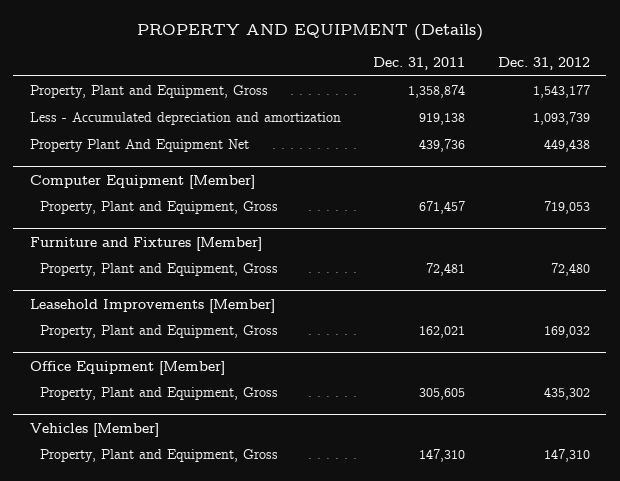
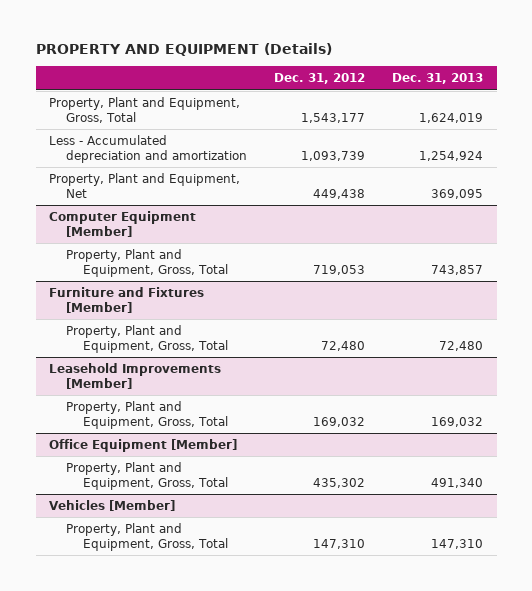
- | Dec. 31, 2011 | Dec. 31, 2012
+ | Dec. 31, 2012 | Dec. 31, 2013
- Property, Plant and Equipment, Gross | 1,358,874 | 1,543,177
+ Property, Plant and Equipment, Gross, Total | 1,543,177 | 1,624,019
- Property Plant And Equipment Net | 439,736 | 449,438
+ Property, Plant and Equipment, Net | 449,438 | 369,095
@ Computer Equipment [Member]
- Property, Plant and Equipment, Gross | 671,457 | 719,053
+ Property, Plant and Equipment, Gross, Total | 719,053 | 743,857
@ Furniture and Fixtures [Member]
- Property, Plant and Equipment, Gross | 72,481 | 72,480
+ Property, Plant and Equipment, Gross, Total | 72,480 | 72,480
@ Leasehold Improvements [Member]
- Property, Plant and Equipment, Gross | 162,021 | 169,032
+ Property, Plant and Equipment, Gross, Total | 169,032 | 169,032
@ Office Equipment [Member]
- Property, Plant and Equipment, Gross | 305,605 | 435,302
+ Property, Plant and Equipment, Gross, Total | 435,302 | 491,340
@ Vehicles [Member]
- Property, Plant and Equipment, Gross | 147,310 | 147,310
+ Property, Plant and Equipment, Gross, Total | 147,310 | 147,310

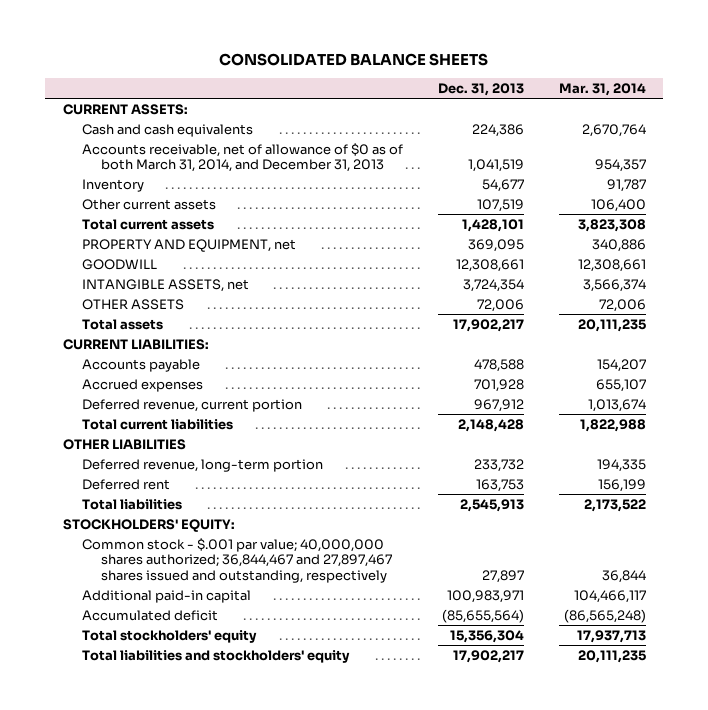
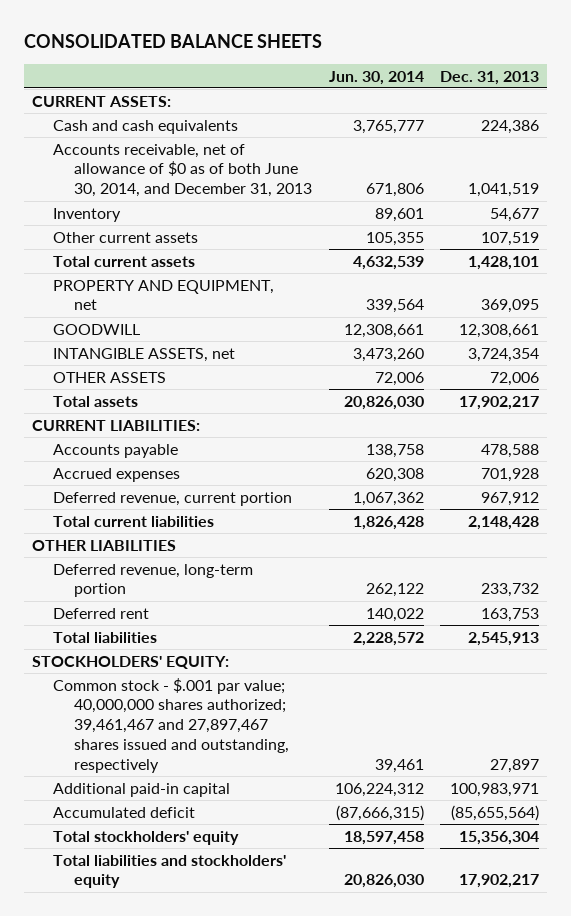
- | Dec. 31, 2013 | Mar. 31, 2014
+ | Jun. 30, 2014 | Dec. 31, 2013
- Accounts receivable, net of allowance of $0 as of both March 31, 2014, and December 31, 2013 | 1,041,519 | 954,357
+ Accounts receivable, net of allowance of $0 as of both June 30, 2014, and December 31, 2013 | 671,806 | 1,041,519
- Common stock - $.001 par value; 40,000,000 shares authorized; 36,844,467 and 27,897,467 shares issued and outstanding, respectively | 27,897 | 36,844
+ Common stock - $.001 par value; 40,000,000 shares authorized; 39,461,467 and 27,897,467 shares issued and outstanding, respectively | 39,461 | 27,897

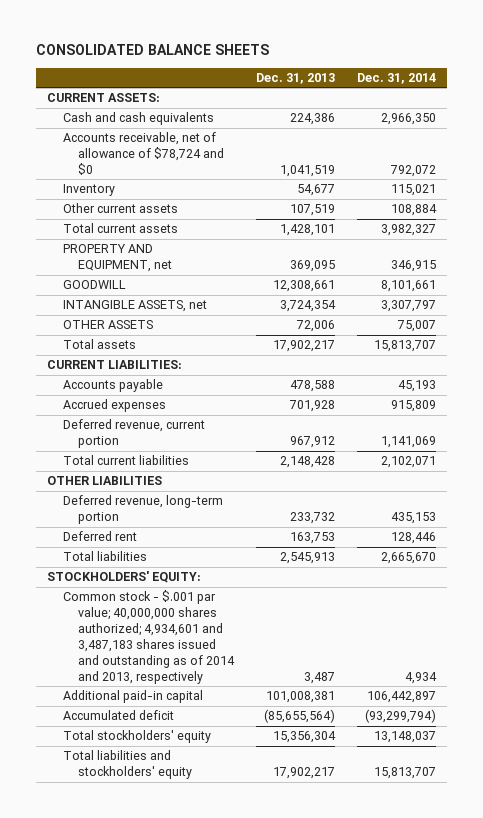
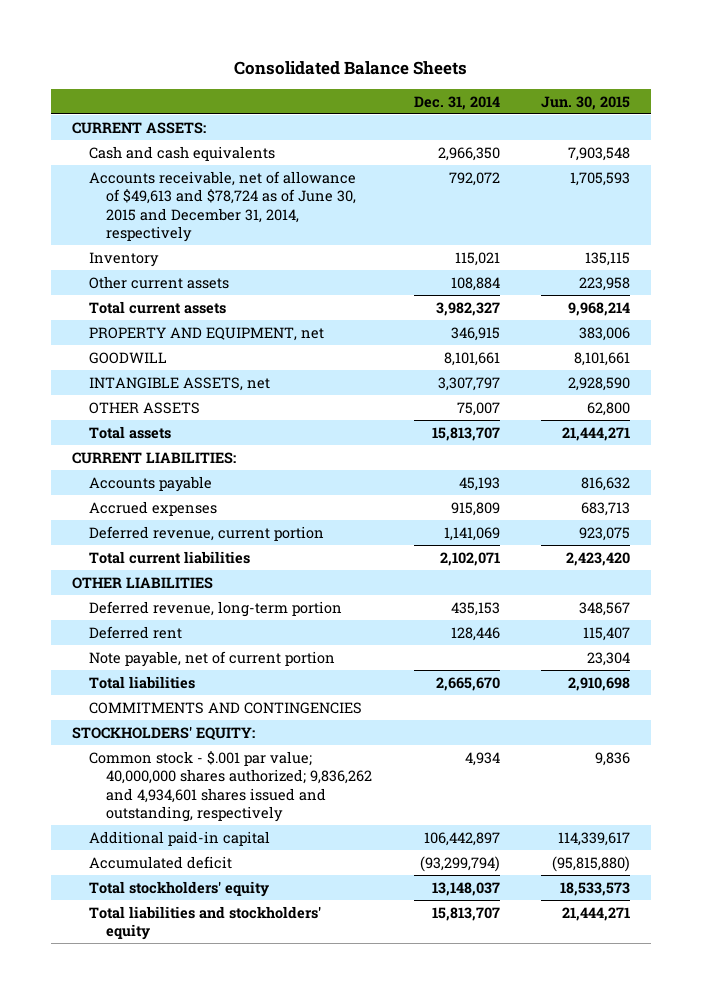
- CONSOLIDATED BALANCE SHEETS
+ Consolidated Balance Sheets
- | Dec. 31, 2013 | Dec. 31, 2014
+ | Dec. 31, 2014 | Jun. 30, 2015
- Accounts receivable, net of allowance of $78,724 and $0 | 1,041,519 | 792,072
+ Accounts receivable, net of allowance of $49,613 and $78,724 as of June 30, 2015 and December 31, 2014, respectively | 792,072 | 1,705,593
+ Note payable, net of current portion | | 23,304
+ COMMITMENTS AND CONTINGENCIES
- Common stock - $.001 par value; 40,000,000 shares authorized; 4,934,601 and 3,487,183 shares issued and outstanding as of 2014 and 2013, respectively | 3,487 | 4,934
+ Common stock - $.001 par value; 40,000,000 shares authorized; 9,836,262 and 4,934,601 shares issued and outstanding, respectively | 4,934 | 9,836

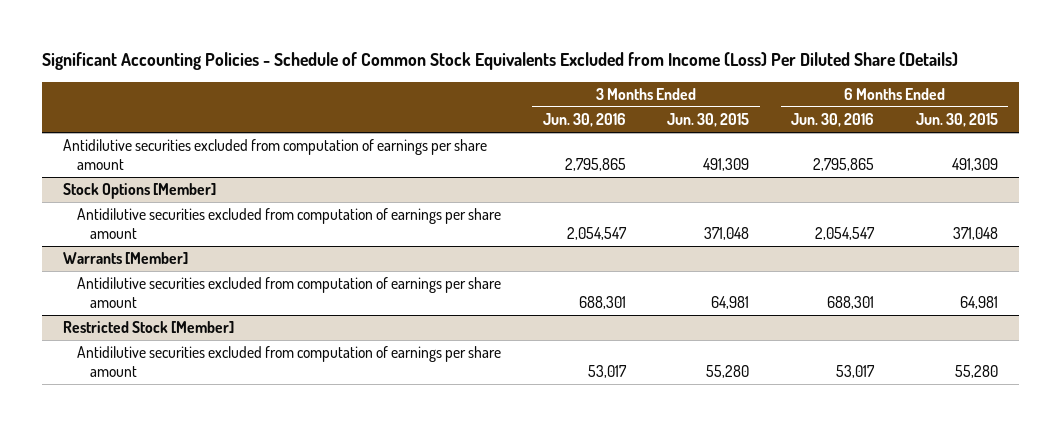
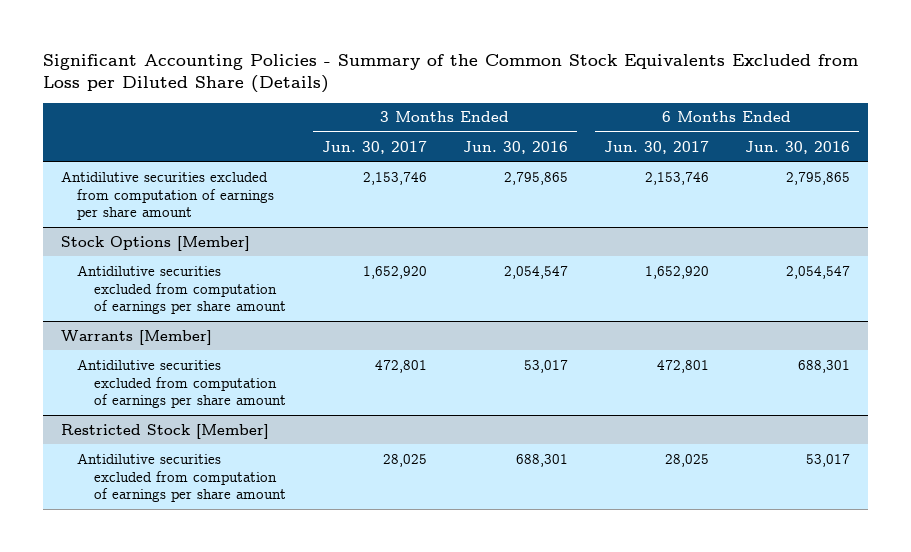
- Significant Accounting Policies - Schedule of Common Stock Equivalents Excluded from Income (Loss) Per Diluted Share (Details)
+ Significant Accounting Policies - Summary of the Common Stock Equivalents Excluded from Loss per Diluted Share (Details)
- | 3 Months Ended Jun. 30, 2016 | 3 Months Ended Jun. 30, 2015 | 6 Months Ended Jun. 30, 2016 | 6 Months Ended Jun. 30, 2015
+ | 3 Months Ended Jun. 30, 2017 | 3 Months Ended Jun. 30, 2016 | 6 Months Ended Jun. 30, 2017 | 6 Months Ended Jun. 30, 2016
@ Warrants [Member]
- Antidilutive securities excluded from computation of earnings per share amount | 688,301 | 64,981 | 688,301 | 64,981
+ Antidilutive securities excluded from computation of earnings per share amount | 472,801 | 53,017 | 472,801 | 688,301
@ Restricted Stock [Member]
- Antidilutive securities excluded from computation of earnings per share amount | 53,017 | 55,280 | 53,017 | 55,280
+ Antidilutive securities excluded from computation of earnings per share amount | 28,025 | 688,301 | 28,025 | 53,017

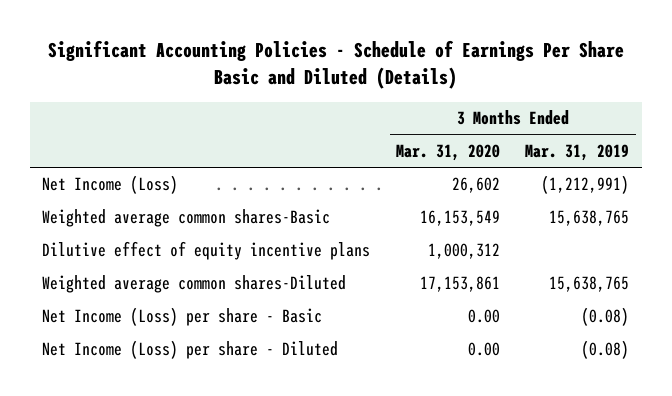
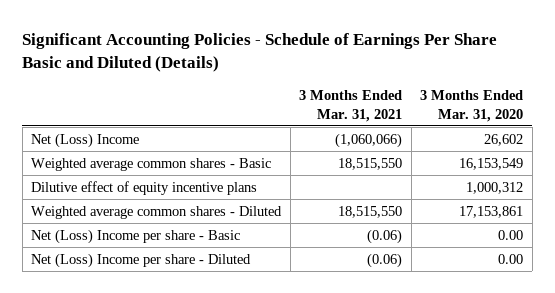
- | 3 Months Ended Mar. 31, 2020 | 3 Months Ended Mar. 31, 2019
+ | 3 Months Ended Mar. 31, 2021 | 3 Months Ended Mar. 31, 2020
- Net Income (Loss) | 26,602 | (1,212,991)
- Weighted average common shares-Basic | 16,153,549 | 15,638,765
+ Net (Loss) Income | (1,060,066) | 26,602
+ Weighted average common shares - Basic | 18,515,550 | 16,153,549
- Weighted average common shares-Diluted | 17,153,861 | 15,638,765
- Net Income (Loss) per share - Basic | 0.00 | (0.08)
- Net Income (Loss) per share - Diluted | 0.00 | (0.08)
+ Weighted average common shares - Diluted | 18,515,550 | 17,153,861
+ Net (Loss) Income per share - Basic | (0.06) | 0.00
+ Net (Loss) Income per share - Diluted | (0.06) | 0.00

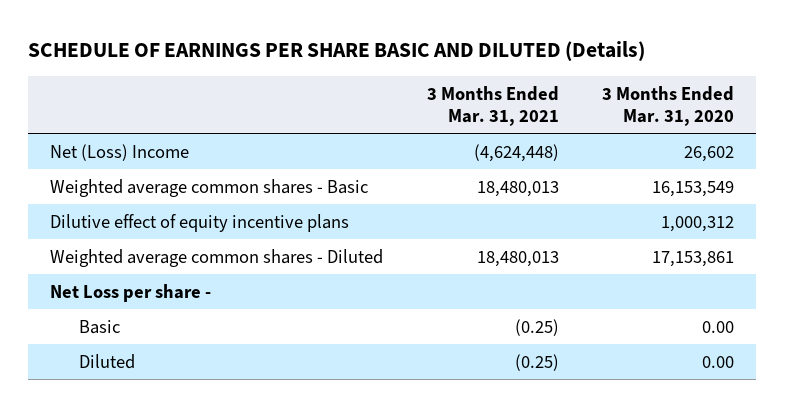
- Significant Accounting Policies - Schedule of Earnings Per Share Basic and Diluted (Details)
+ SCHEDULE OF EARNINGS PER SHARE BASIC AND DILUTED (Details)
- Net (Loss) Income | (1,060,066) | 26,602
- Weighted average common shares - Basic | 18,515,550 | 16,153,549
+ Net (Loss) Income | (4,624,448) | 26,602
+ Weighted average common shares - Basic | 18,480,013 | 16,153,549
- Weighted average common shares - Diluted | 18,515,550 | 17,153,861
- Net (Loss) Income per share - Basic | (0.06) | 0.00
- Net (Loss) Income per share - Diluted | (0.06) | 0.00
+ Weighted average common shares - Diluted | 18,480,013 | 17,153,861
+ Net Loss per share -
+ Basic | (0.25) | 0.00
+ Diluted | (0.25) | 0.00

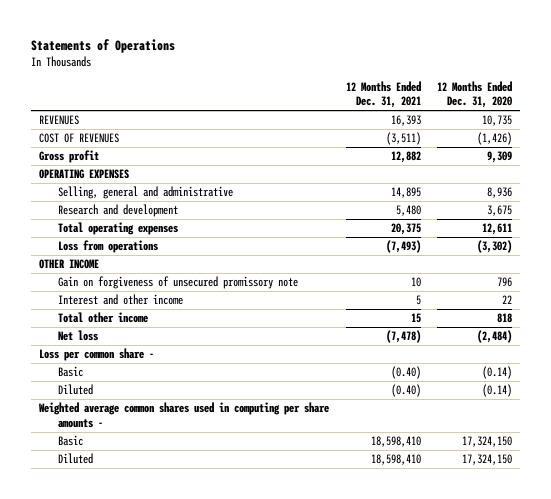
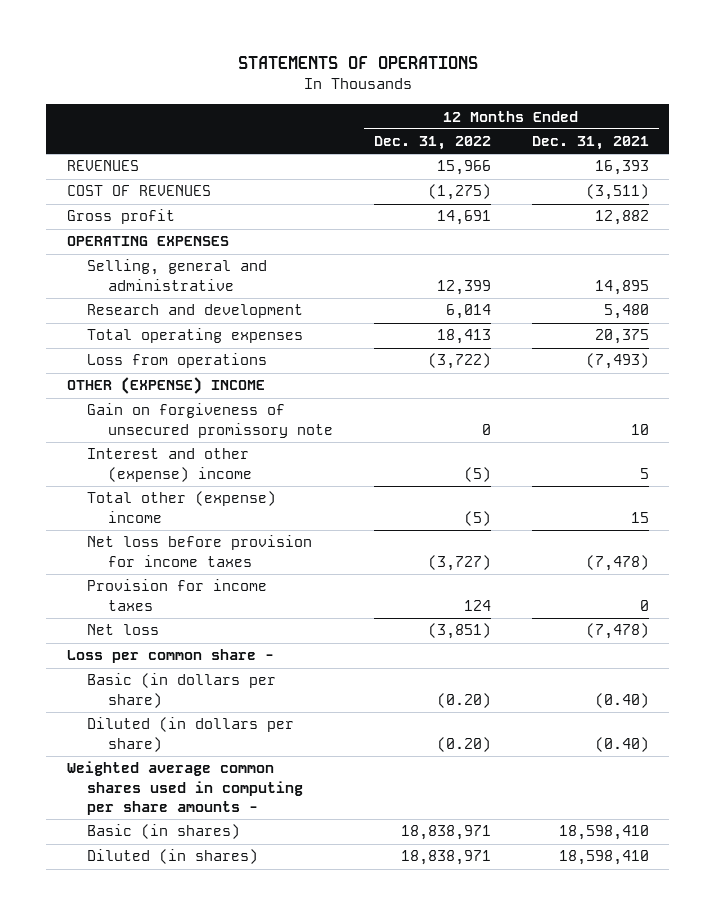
- Statements of Operations
+ STATEMENTS OF OPERATIONS
- | 12 Months Ended Dec. 31, 2021 | 12 Months Ended Dec. 31, 2020
+ | 12 Months Ended Dec. 31, 2022 | 12 Months Ended Dec. 31, 2021
- OTHER INCOME
+ OTHER (EXPENSE) INCOME
- Interest and other income | 5 | 22
- Total other income | 15 | 818
+ Interest and other (expense) income | (5) | 5
+ Total other (expense) income | (5) | 15
+ Net loss before provision for income taxes | (3,727) | (7,478)
+ Provision for income taxes | 124 | 0
- Basic | (0.40) | (0.14)
- Diluted | (0.40) | (0.14)
+ Basic (in dollars per share) | (0.20) | (0.40)
+ Diluted (in dollars per share) | (0.20) | (0.40)
- Basic | 18,598,410 | 17,324,150
- Diluted | 18,598,410 | 17,324,150
+ Basic (in shares) | 18,838,971 | 18,598,410
+ Diluted (in shares) | 18,838,971 | 18,598,410

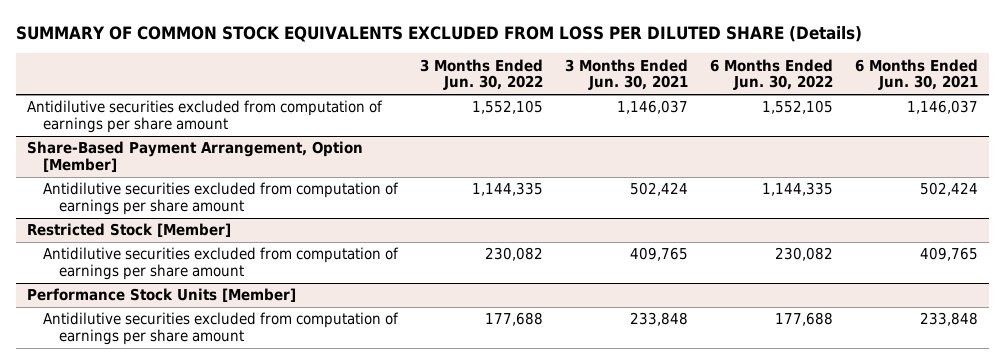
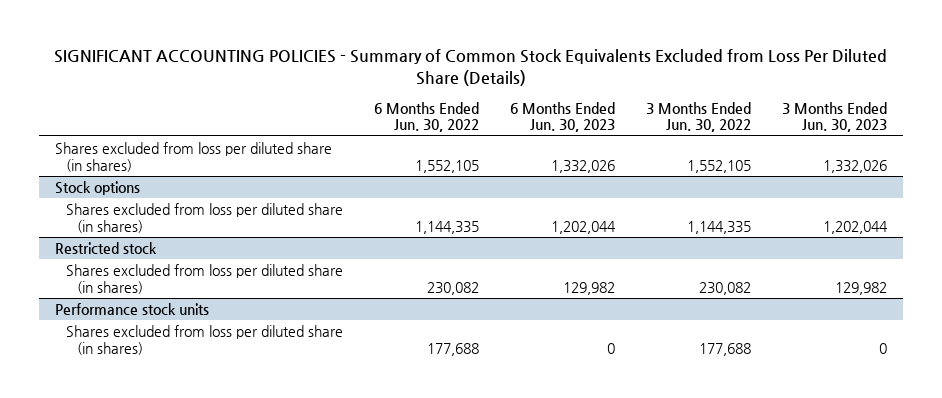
- SUMMARY OF COMMON STOCK EQUIVALENTS EXCLUDED FROM LOSS PER DILUTED SHARE (Details)
+ SIGNIFICANT ACCOUNTING POLICIES - Summary of Common Stock Equivalents Excluded from Loss Per Diluted Share (Details)
- | 3 Months Ended Jun. 30, 2022 | 3 Months Ended Jun. 30, 2021 | 6 Months Ended Jun. 30, 2022 | 6 Months Ended Jun. 30, 2021
+ | 6 Months Ended Jun. 30, 2022 | 6 Months Ended Jun. 30, 2023 | 3 Months Ended Jun. 30, 2022 | 3 Months Ended Jun. 30, 2023
- Antidilutive securities excluded from computation of earnings per share amount | 1,552,105 | 1,146,037 | 1,552,105 | 1,146,037
- Share-Based Payment Arrangement, Option [Member]
- Antidilutive securities excluded from computation of earnings per share amount | 1,144,335 | 502,424 | 1,144,335 | 502,424
- Restricted Stock [Member]
- Antidilutive securities excluded from computation of earnings per share amount | 230,082 | 409,765 | 230,082 | 409,765
- Performance Stock Units [Member]
- Antidilutive securities excluded from computation of earnings per share amount | 177,688 | 233,848 | 177,688 | 233,848
+ Shares excluded from loss per diluted share (in shares) | 1,552,105 | 1,332,026 | 1,552,105 | 1,332,026
+ Stock options
+ Shares excluded from loss per diluted share (in shares) | 1,144,335 | 1,202,044 | 1,144,335 | 1,202,044
+ Restricted stock
+ Shares excluded from loss per diluted share (in shares) | 230,082 | 129,982 | 230,082 | 129,982
+ Performance stock units
+ Shares excluded from loss per diluted share (in shares) | 177,688 | 0 | 177,688 | 0

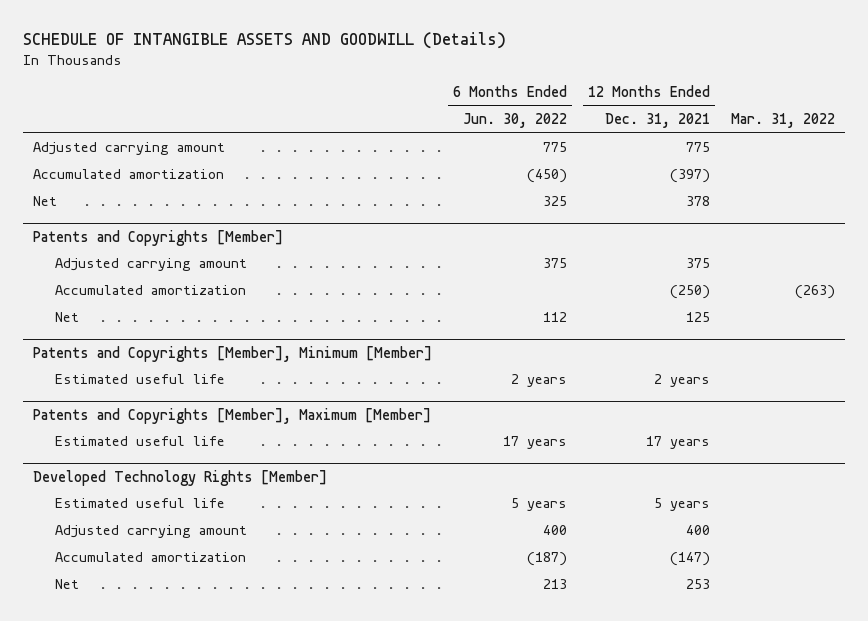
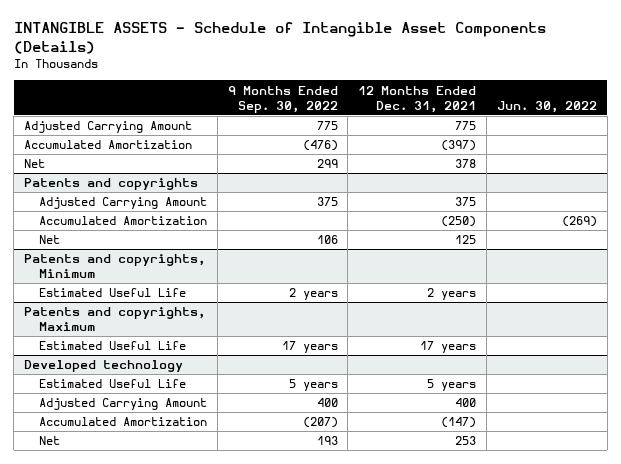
- SCHEDULE OF INTANGIBLE ASSETS AND GOODWILL (Details)
+ INTANGIBLE ASSETS - Schedule of Intangible Asset Components (Details)
- | 6 Months Ended Jun. 30, 2022 | 12 Months Ended Dec. 31, 2021 | Mar. 31, 2022
+ | 9 Months Ended Sep. 30, 2022 | 12 Months Ended Dec. 31, 2021 | Jun. 30, 2022
- Adjusted carrying amount | 775 | 775 |
- Accumulated amortization | (450) | (397) |
+ Adjusted Carrying Amount | 775 | 775 |
+ Accumulated Amortization | (476) | (397) |
- Patents and Copyrights [Member]
- Adjusted carrying amount | 375 | 375 |
- Accumulated amortization | | (250) | (263)
+ Patents and copyrights
+ Adjusted Carrying Amount | 375 | 375 |
+ Accumulated Amortization | | (250) | (269)
- Patents and Copyrights [Member], Minimum [Member]
- Estimated useful life | 2 years | 2 years |
- Patents and Copyrights [Member], Maximum [Member]
- Estimated useful life | 17 years | 17 years |
- Developed Technology Rights [Member]
- Estimated useful life | 5 years | 5 years |
- Adjusted carrying amount | 400 | 400 |
- Accumulated amortization | (187) | (147) |
+ Patents and copyrights, Minimum
+ Estimated Useful Life | 2 years | 2 years |
+ Patents and copyrights, Maximum
+ Estimated Useful Life | 17 years | 17 years |
+ Developed technology
+ Estimated Useful Life | 5 years | 5 years |
+ Adjusted Carrying Amount | 400 | 400 |
+ Accumulated Amortization | (207) | (147) |

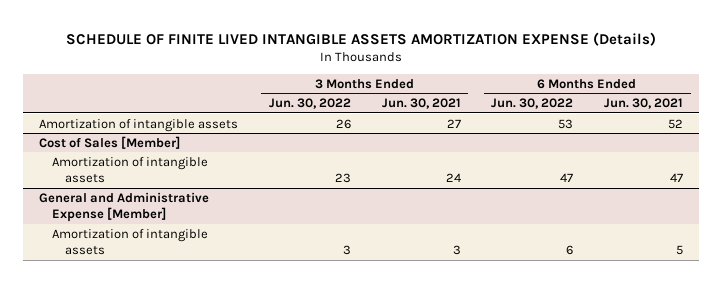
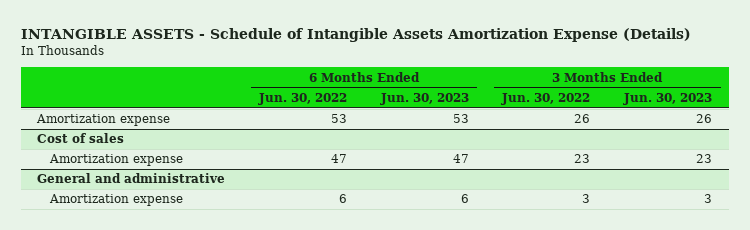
- SCHEDULE OF FINITE LIVED INTANGIBLE ASSETS AMORTIZATION EXPENSE (Details)
+ INTANGIBLE ASSETS - Schedule of Intangible Assets Amortization Expense (Details)
- | 3 Months Ended Jun. 30, 2022 | 3 Months Ended Jun. 30, 2021 | 6 Months Ended Jun. 30, 2022 | 6 Months Ended Jun. 30, 2021
+ | 6 Months Ended Jun. 30, 2022 | 6 Months Ended Jun. 30, 2023 | 3 Months Ended Jun. 30, 2022 | 3 Months Ended Jun. 30, 2023
- Amortization of intangible assets | 26 | 27 | 53 | 52
- Cost of Sales [Member]
- Amortization of intangible assets | 23 | 24 | 47 | 47
- General and Administrative Expense [Member]
- Amortization of intangible assets | 3 | 3 | 6 | 5
+ Amortization expense | 53 | 53 | 26 | 26
+ Cost of sales
+ Amortization expense | 47 | 47 | 23 | 23
+ General and administrative
+ Amortization expense | 6 | 6 | 3 | 3

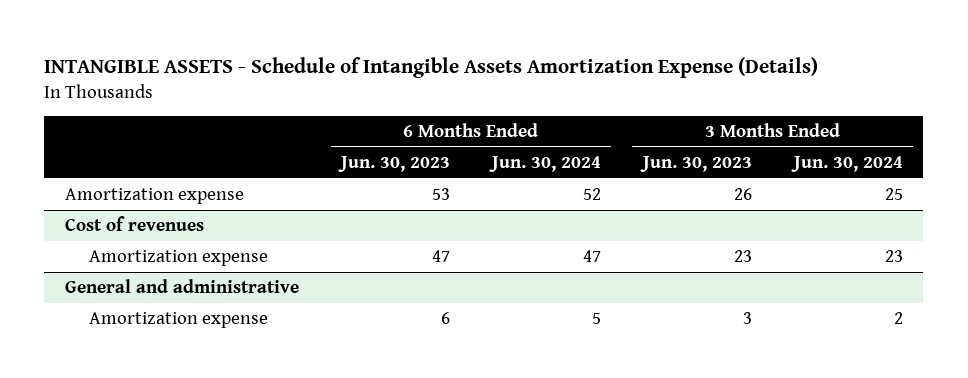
- | 6 Months Ended Jun. 30, 2022 | 6 Months Ended Jun. 30, 2023 | 3 Months Ended Jun. 30, 2022 | 3 Months Ended Jun. 30, 2023
+ | 6 Months Ended Jun. 30, 2023 | 6 Months Ended Jun. 30, 2024 | 3 Months Ended Jun. 30, 2023 | 3 Months Ended Jun. 30, 2024
- Cost of sales
+ Cost of revenues

